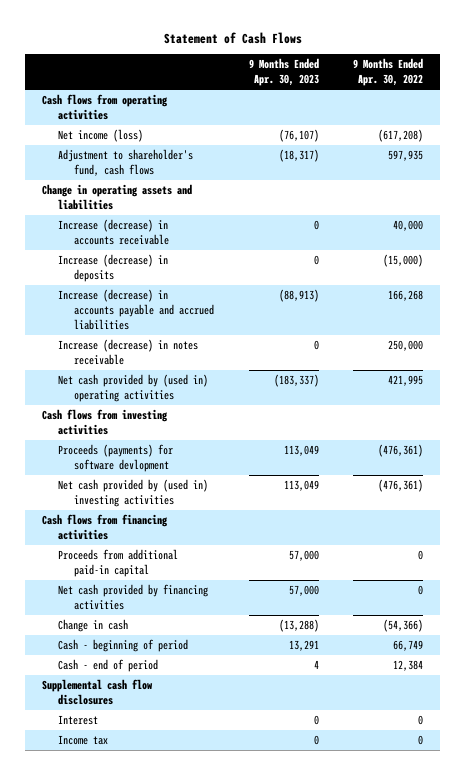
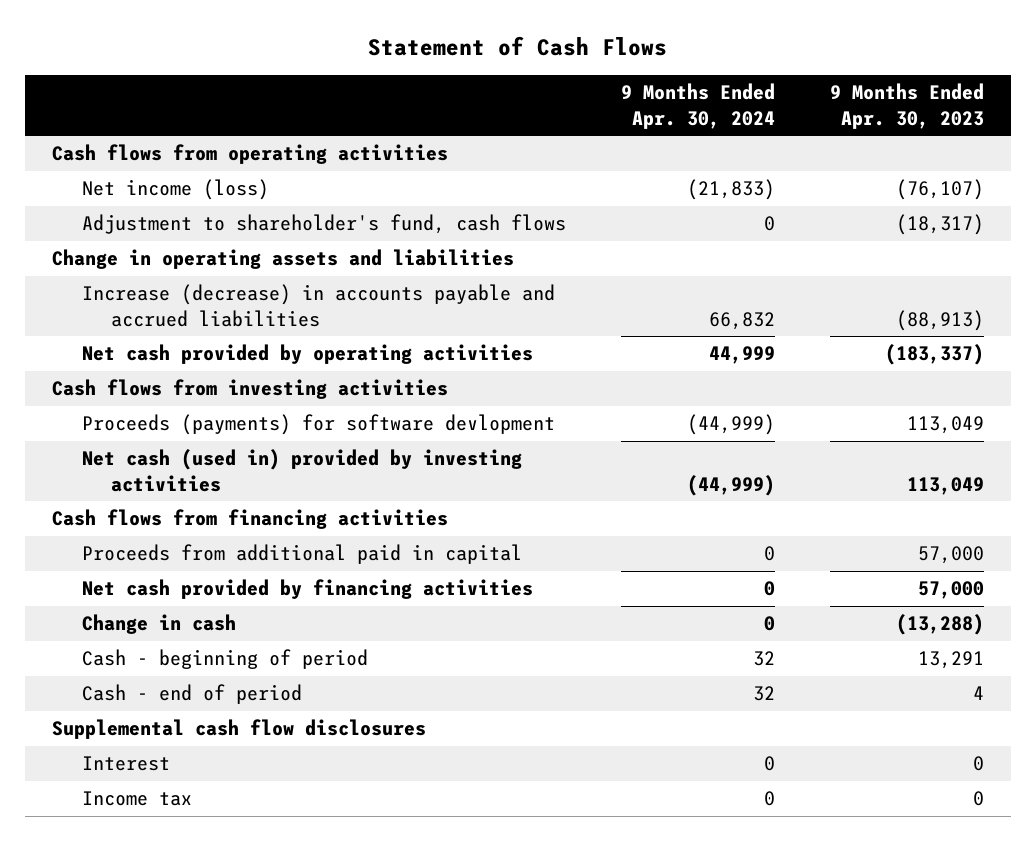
- | 9 Months Ended Apr. 30, 2023 | 9 Months Ended Apr. 30, 2022
+ | 9 Months Ended Apr. 30, 2024 | 9 Months Ended Apr. 30, 2023
- Increase (decrease) in accounts receivable | 0 | 40,000
- Increase (decrease) in deposits | 0 | (15,000)
- Increase (decrease) in notes receivable | 0 | 250,000
- Net cash provided by (used in) operating activities | (183,337) | 421,995
+ Net cash provided by operating activities | 44,999 | (183,337)
- Net cash provided by (used in) investing activities | 113,049 | (476,361)
+ Net cash (used in) provided by investing activities | (44,999) | 113,049
- Proceeds from additional paid-in capital | 57,000 | 0
+ Proceeds from additional paid in capital | 0 | 57,000

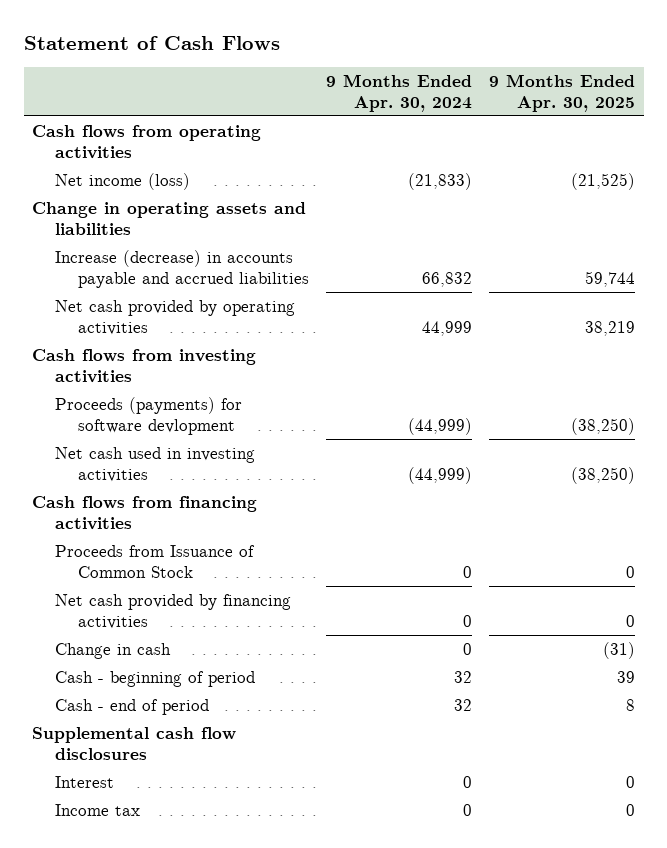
- | 9 Months Ended Apr. 30, 2024 | 9 Months Ended Apr. 30, 2023
+ | 9 Months Ended Apr. 30, 2024 | 9 Months Ended Apr. 30, 2025
- Adjustment to shareholder's fund, cash flows | 0 | (18,317)
- Net cash (used in) provided by investing activities | (44,999) | 113,049
+ Net cash used in investing activities | (44,999) | (38,250)
- Proceeds from additional paid in capital | 0 | 57,000
+ Proceeds from Issuance of Common Stock | 0 | 0

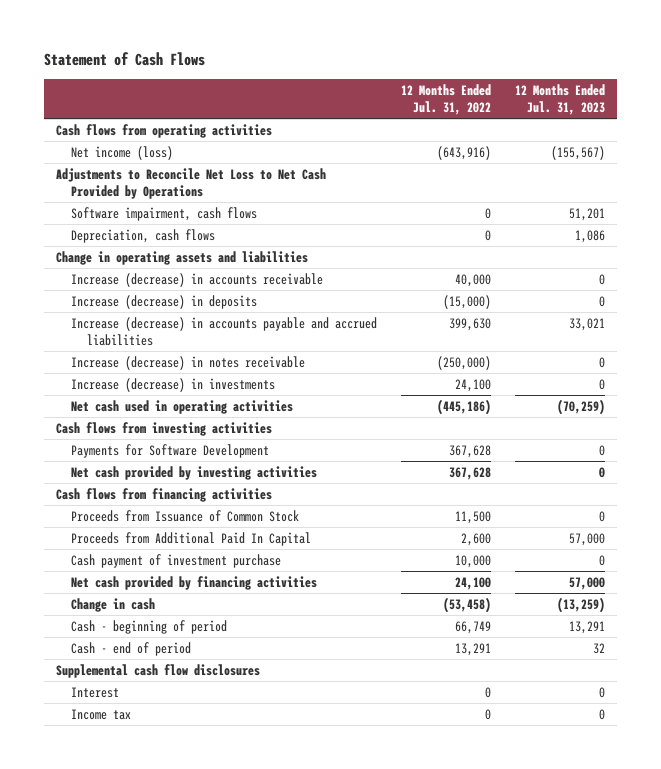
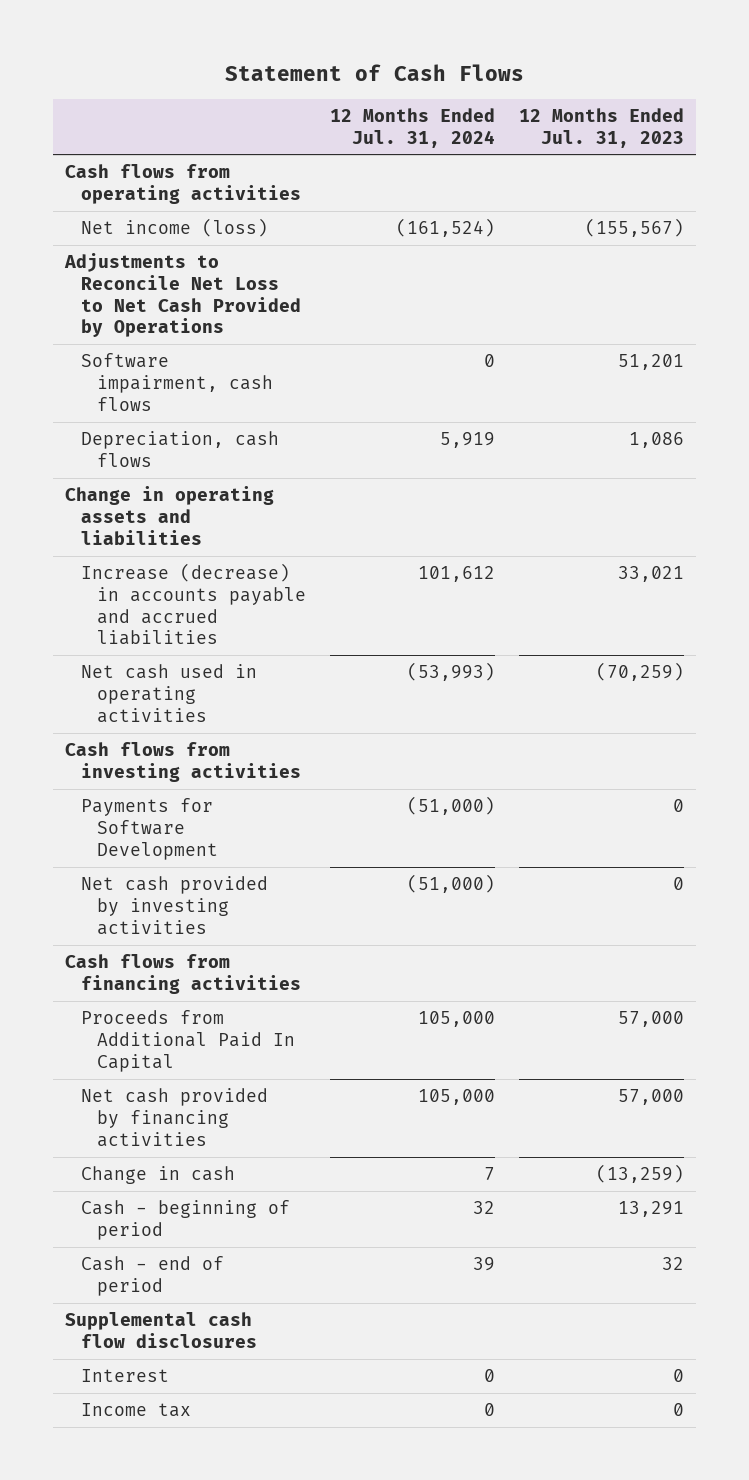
- | 12 Months Ended Jul. 31, 2022 | 12 Months Ended Jul. 31, 2023
+ | 12 Months Ended Jul. 31, 2024 | 12 Months Ended Jul. 31, 2023
- Increase (decrease) in accounts receivable | 40,000 | 0
- Increase (decrease) in deposits | (15,000) | 0
- Increase (decrease) in notes receivable | (250,000) | 0
- Increase (decrease) in investments | 24,100 | 0
- Proceeds from Issuance of Common Stock | 11,500 | 0
- Cash payment of investment purchase | 10,000 | 0

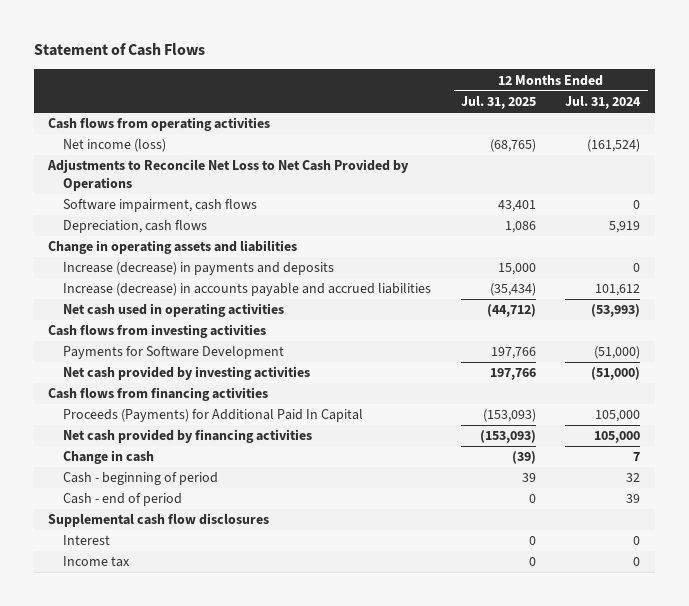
- | 12 Months Ended Jul. 31, 2024 | 12 Months Ended Jul. 31, 2023
+ | 12 Months Ended Jul. 31, 2025 | 12 Months Ended Jul. 31, 2024
+ Increase (decrease) in payments and deposits | 15,000 | 0
- Proceeds from Additional Paid In Capital | 105,000 | 57,000
+ Proceeds (Payments) for Additional Paid In Capital | (153,093) | 105,000

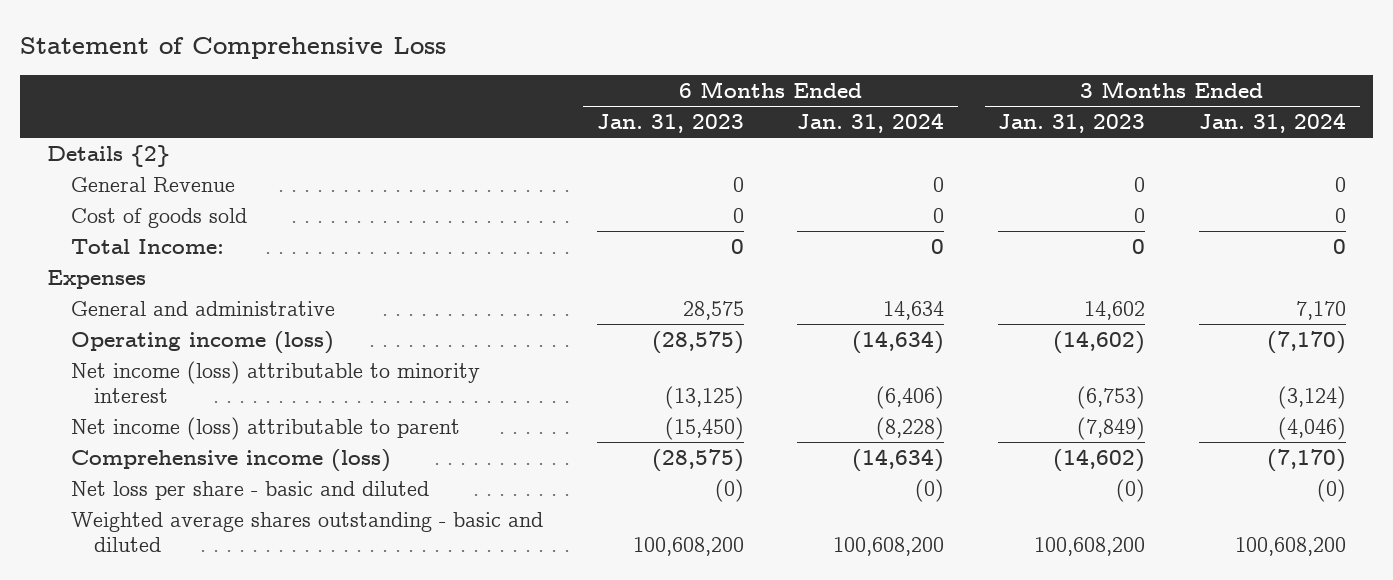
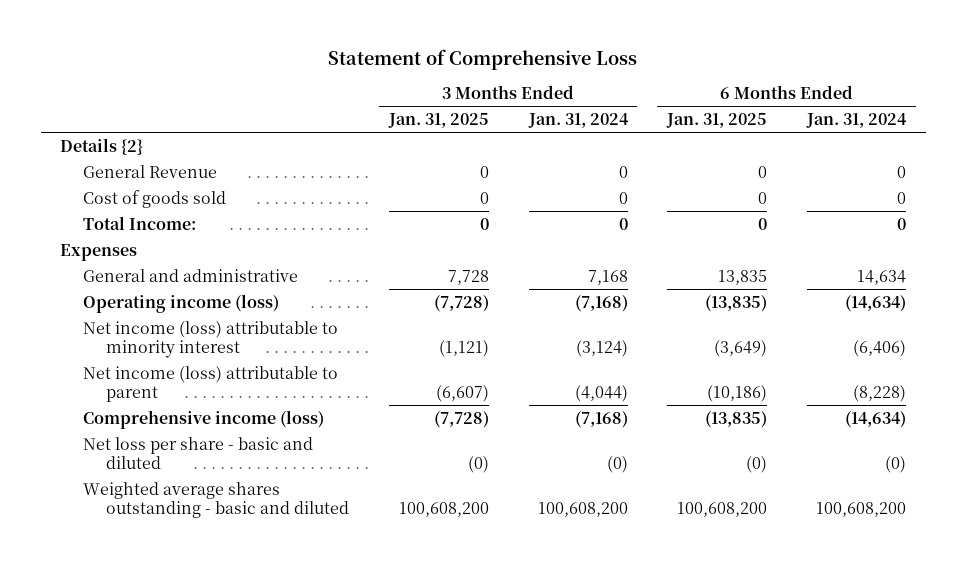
- | 6 Months Ended Jan. 31, 2023 | 6 Months Ended Jan. 31, 2024 | 3 Months Ended Jan. 31, 2023 | 3 Months Ended Jan. 31, 2024
+ | 3 Months Ended Jan. 31, 2025 | 3 Months Ended Jan. 31, 2024 | 6 Months Ended Jan. 31, 2025 | 6 Months Ended Jan. 31, 2024
- General and administrative | 28,575 | 14,634 | 14,602 | 7,170
- Operating income (loss) | (28,575) | (14,634) | (14,602) | (7,170)
+ General and administrative | 7,728 | 7,168 | 13,835 | 14,634
+ Operating income (loss) | (7,728) | (7,168) | (13,835) | (14,634)
- Net income (loss) attributable to parent | (15,450) | (8,228) | (7,849) | (4,046)
- Comprehensive income (loss) | (28,575) | (14,634) | (14,602) | (7,170)
+ Net income (loss) attributable to parent | (6,607) | (4,044) | (10,186) | (8,228)
+ Comprehensive income (loss) | (7,728) | (7,168) | (13,835) | (14,634)

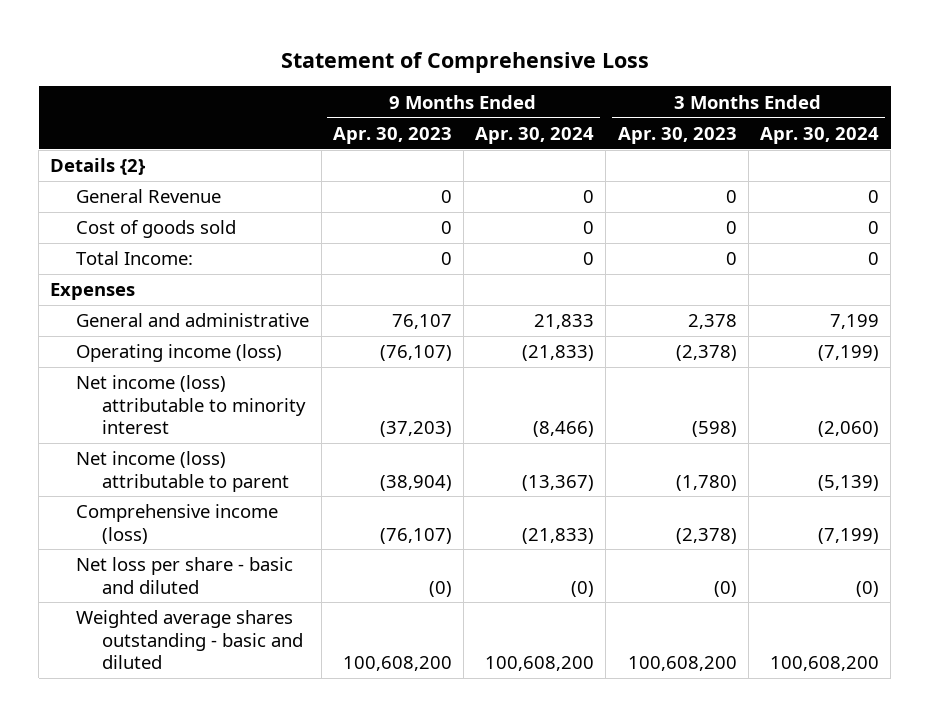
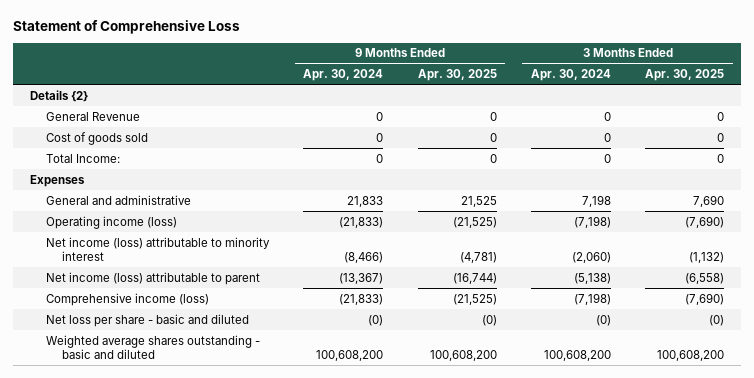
- | 9 Months Ended Apr. 30, 2023 | 9 Months Ended Apr. 30, 2024 | 3 Months Ended Apr. 30, 2023 | 3 Months Ended Apr. 30, 2024
+ | 9 Months Ended Apr. 30, 2024 | 9 Months Ended Apr. 30, 2025 | 3 Months Ended Apr. 30, 2024 | 3 Months Ended Apr. 30, 2025
- General and administrative | 76,107 | 21,833 | 2,378 | 7,199
- Operating income (loss) | (76,107) | (21,833) | (2,378) | (7,199)
+ General and administrative | 21,833 | 21,525 | 7,198 | 7,690
+ Operating income (loss) | (21,833) | (21,525) | (7,198) | (7,690)
- Net income (loss) attributable to parent | (38,904) | (13,367) | (1,780) | (5,139)
- Comprehensive income (loss) | (76,107) | (21,833) | (2,378) | (7,199)
+ Net income (loss) attributable to parent | (13,367) | (16,744) | (5,138) | (6,558)
+ Comprehensive income (loss) | (21,833) | (21,525) | (7,198) | (7,690)

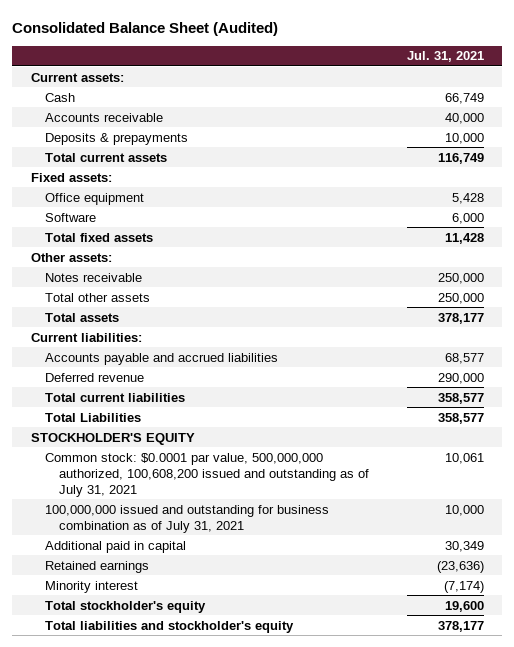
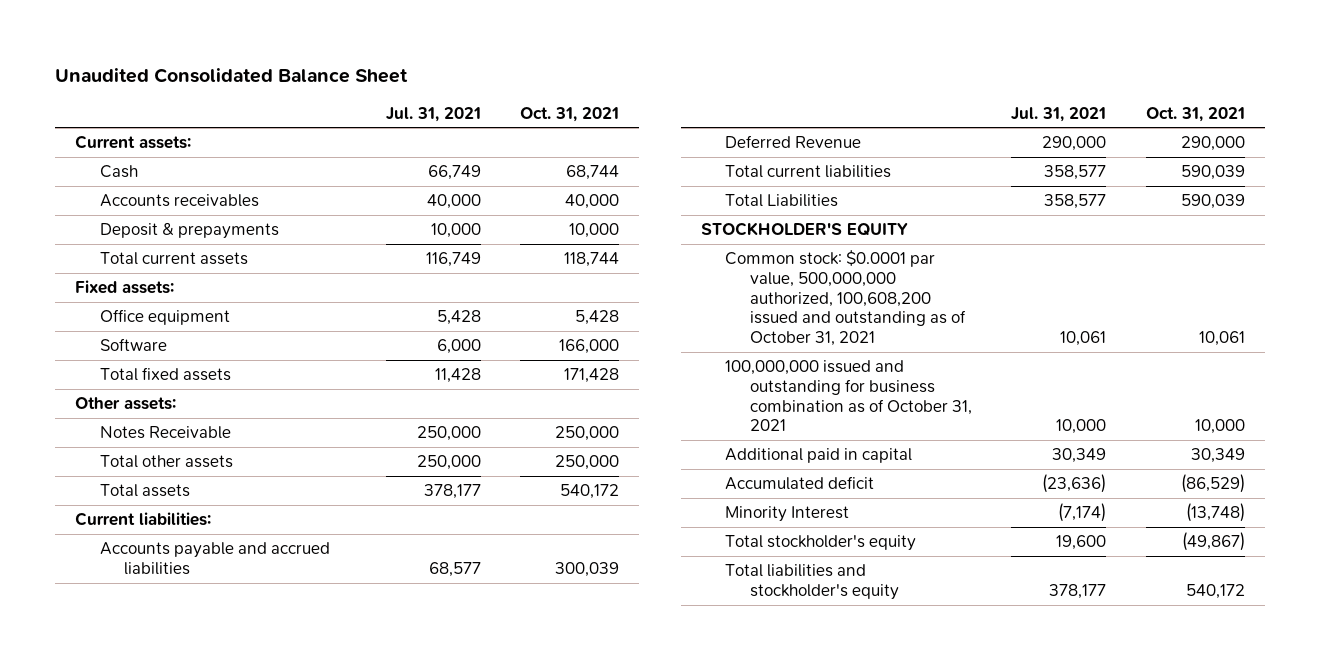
- Consolidated Balance Sheet (Audited)
+ Unaudited Consolidated Balance Sheet
- | Jul. 31, 2021
+ | Jul. 31, 2021 | Oct. 31, 2021
- Accounts receivable | 40,000
- Deposits & prepayments | 10,000
+ Accounts receivables | 40,000 | 40,000
+ Deposit & prepayments | 10,000 | 10,000
- Notes receivable | 250,000
+ Notes Receivable | 250,000 | 250,000
- Deferred revenue | 290,000
+ Deferred Revenue | 290,000 | 290,000
- Common stock: $0.0001 par value, 500,000,000 authorized, 100,608,200 issued and outstanding as of July 31, 2021 | 10,061
- 100,000,000 issued and outstanding for business combination as of July 31, 2021 | 10,000
+ Common stock: $0.0001 par value, 500,000,000 authorized, 100,608,200 issued and outstanding as of October 31, 2021 | 10,061 | 10,061
+ 100,000,000 issued and outstanding for business combination as of October 31, 2021 | 10,000 | 10,000
- Retained earnings | (23,636)
- Minority interest | (7,174)
+ Accumulated deficit | (23,636) | (86,529)
+ Minority Interest | (7,174) | (13,748)

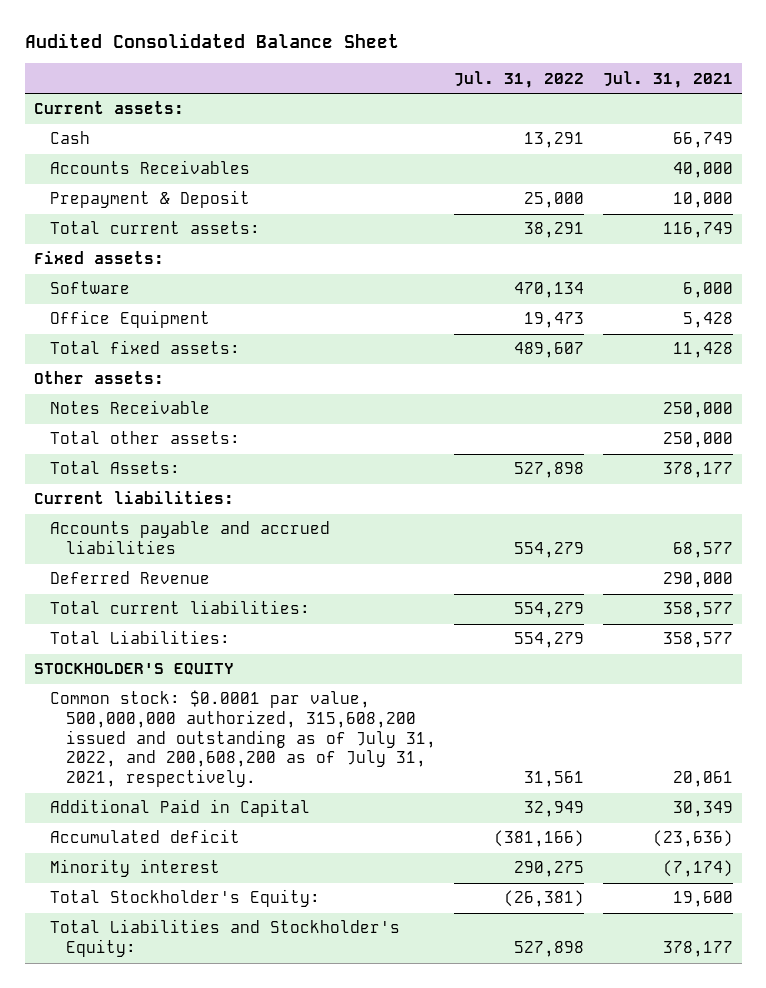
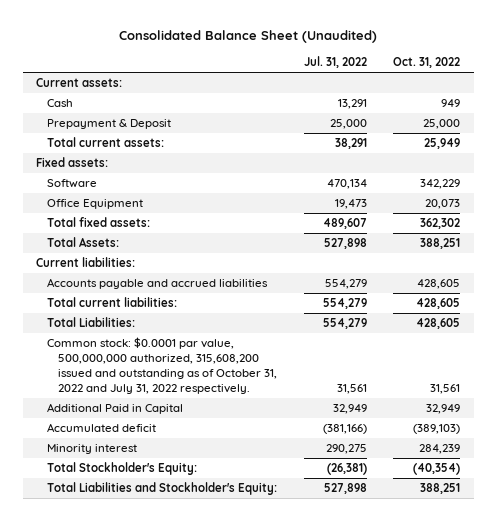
- Audited Consolidated Balance Sheet
+ Consolidated Balance Sheet (Unaudited)
- | Jul. 31, 2022 | Jul. 31, 2021
+ | Jul. 31, 2022 | Oct. 31, 2022
- Accounts Receivables | | 40,000
- Other assets:
- Notes Receivable | | 250,000
- Total other assets: | | 250,000
- Deferred Revenue | | 290,000
- STOCKHOLDER'S EQUITY
- Common stock: $0.0001 par value, 500,000,000 authorized, 315,608,200 issued and outstanding as of July 31, 2022, and 200,608,200 as of July 31, 2021, respectively. | 31,561 | 20,061
+ Common stock: $0.0001 par value, 500,000,000 authorized, 315,608,200 issued and outstanding as of October 31, 2022 and July 31, 2022 respectively. | 31,561 | 31,561

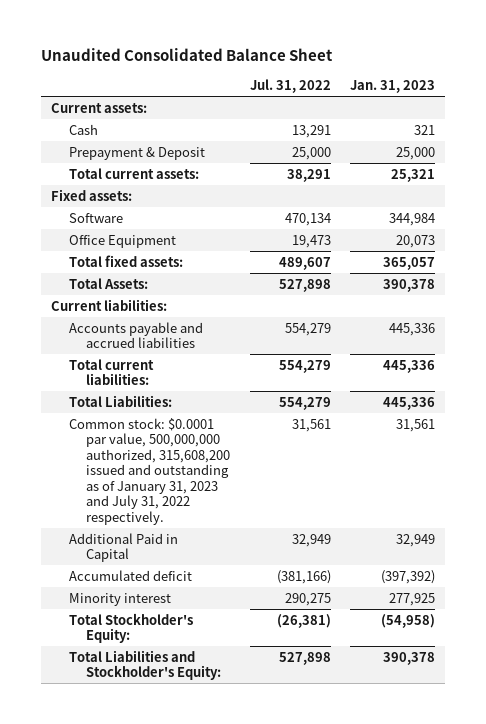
- Consolidated Balance Sheet (Unaudited)
+ Unaudited Consolidated Balance Sheet
- | Jul. 31, 2022 | Oct. 31, 2022
+ | Jul. 31, 2022 | Jan. 31, 2023
- Common stock: $0.0001 par value, 500,000,000 authorized, 315,608,200 issued and outstanding as of October 31, 2022 and July 31, 2022 respectively. | 31,561 | 31,561
+ Common stock: $0.0001 par value, 500,000,000 authorized, 315,608,200 issued and outstanding as of January 31, 2023 and July 31, 2022 respectively. | 31,561 | 31,561

